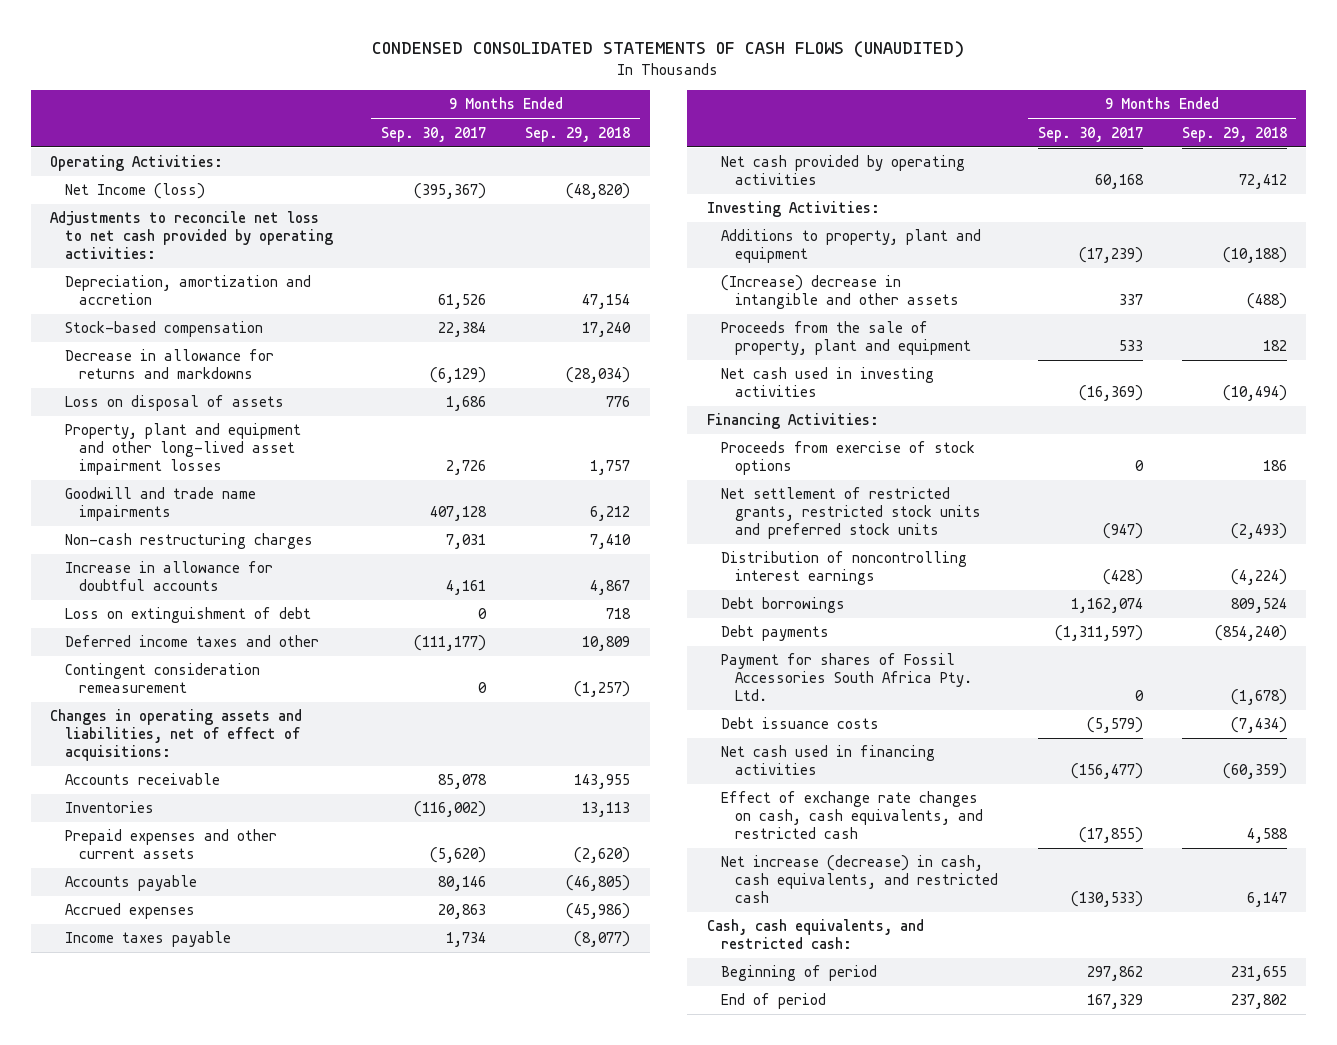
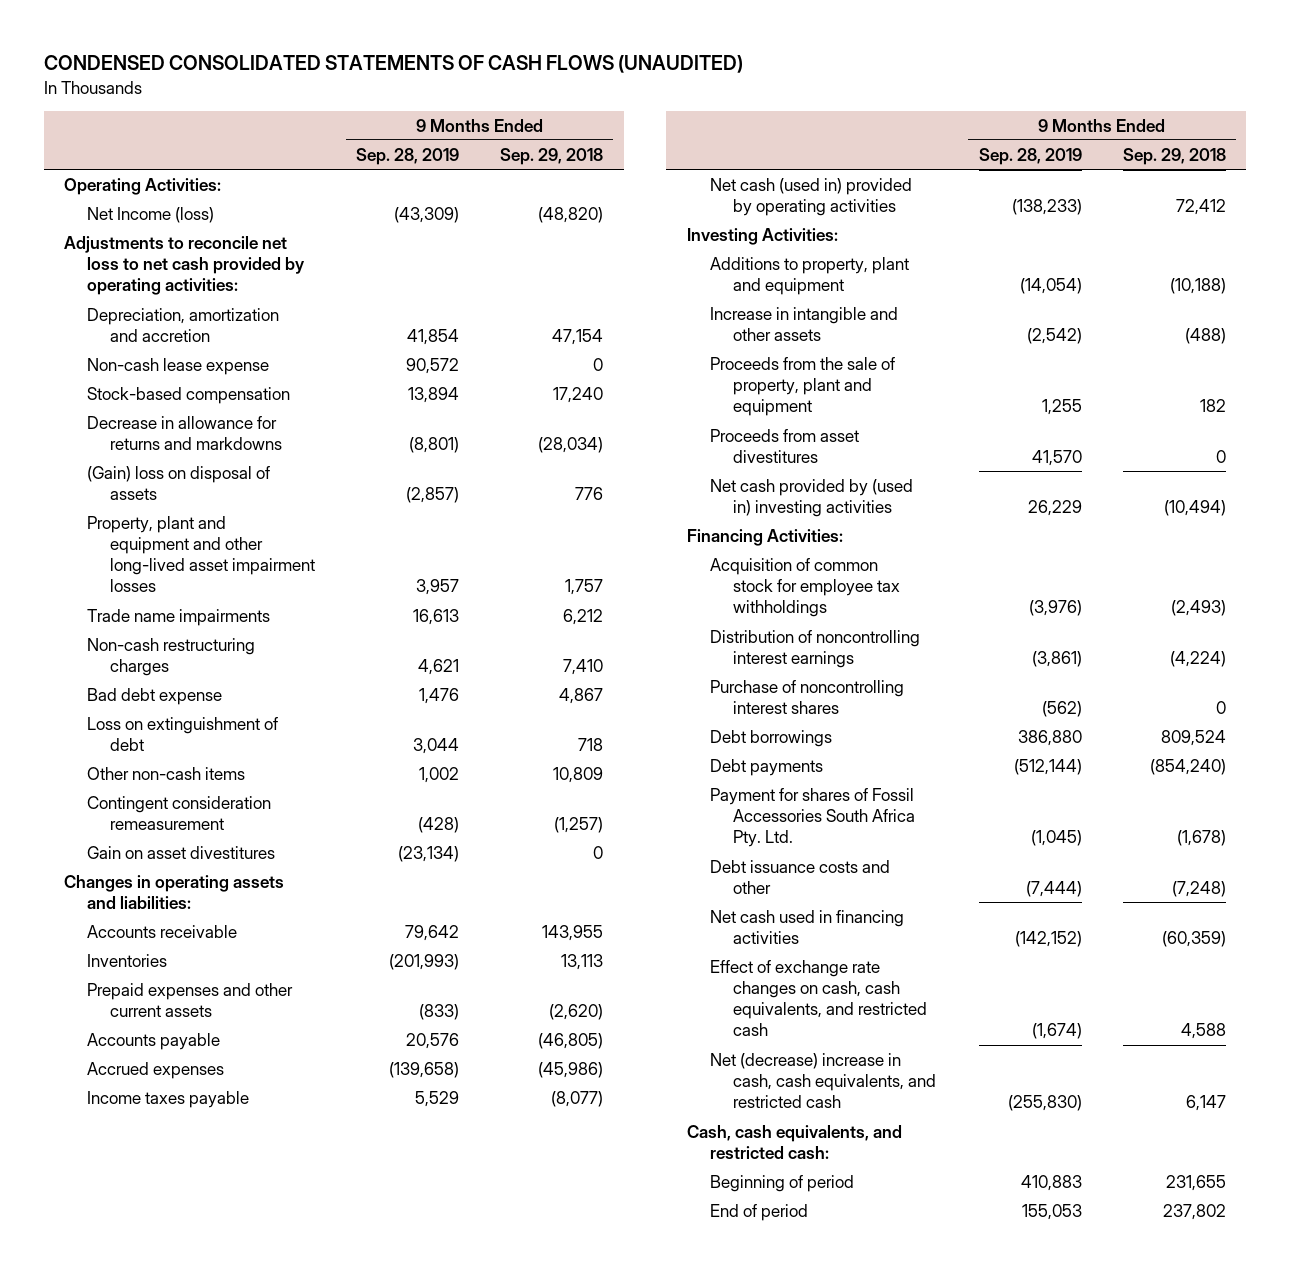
- | 9 Months Ended Sep. 30, 2017 | 9 Months Ended Sep. 29, 2018
+ | 9 Months Ended Sep. 28, 2019 | 9 Months Ended Sep. 29, 2018
+ Non-cash lease expense | 90,572 | 0
- Loss on disposal of assets | 1,686 | 776
+ (Gain) loss on disposal of assets | (2,857) | 776
- Goodwill and trade name impairments | 407,128 | 6,212
+ Trade name impairments | 16,613 | 6,212
- Increase in allowance for doubtful accounts | 4,161 | 4,867
+ Bad debt expense | 1,476 | 4,867
- Deferred income taxes and other | (111,177) | 10,809
+ Other non-cash items | 1,002 | 10,809
- Changes in operating assets and liabilities, net of effect of acquisitions:
+ Gain on asset divestitures | (23,134) | 0
+ Changes in operating assets and liabilities:
- Net cash provided by operating activities | 60,168 | 72,412
+ Net cash (used in) provided by operating activities | (138,233) | 72,412
- (Increase) decrease in intangible and other assets | 337 | (488)
+ Increase in intangible and other assets | (2,542) | (488)
- Net cash used in investing activities | (16,369) | (10,494)
+ Proceeds from asset divestitures | 41,570 | 0
+ Net cash provided by (used in) investing activities | 26,229 | (10,494)
- Proceeds from exercise of stock options | 0 | 186
- Net settlement of restricted grants, restricted stock units and preferred stock units | (947) | (2,493)
+ Acquisition of common stock for employee tax withholdings | (3,976) | (2,493)
+ Purchase of noncontrolling interest shares | (562) | 0
- Debt issuance costs | (5,579) | (7,434)
+ Debt issuance costs and other | (7,444) | (7,248)
- Net increase (decrease) in cash, cash equivalents, and restricted cash | (130,533) | 6,147
+ Net (decrease) increase in cash, cash equivalents, and restricted cash | (255,830) | 6,147

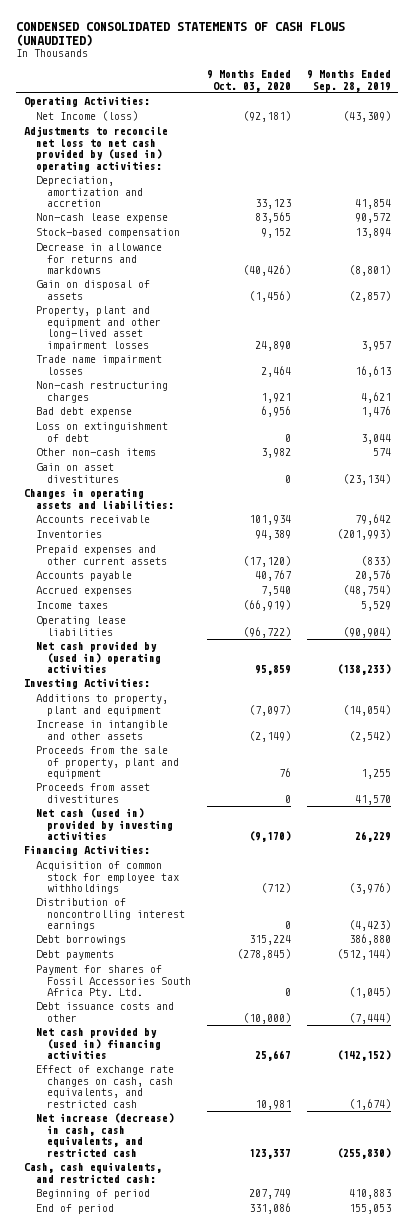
- | 9 Months Ended Sep. 28, 2019 | 9 Months Ended Sep. 29, 2018
+ | 9 Months Ended Oct. 03, 2020 | 9 Months Ended Sep. 28, 2019
- Adjustments to reconcile net loss to net cash provided by operating activities:
+ Adjustments to reconcile net loss to net cash provided by (used in) operating activities:
- (Gain) loss on disposal of assets | (2,857) | 776
+ Gain on disposal of assets | (1,456) | (2,857)
- Trade name impairments | 16,613 | 6,212
+ Trade name impairment losses | 2,464 | 16,613
- Other non-cash items | 1,002 | 10,809
- Contingent consideration remeasurement | (428) | (1,257)
+ Other non-cash items | 3,982 | 574
- Accrued expenses | (139,658) | (45,986)
- Income taxes payable | 5,529 | (8,077)
- Net cash (used in) provided by operating activities | (138,233) | 72,412
+ Accrued expenses | 7,540 | (48,754)
+ Income taxes | (66,919) | 5,529
+ Operating lease liabilities | (96,722) | (90,904)
+ Net cash provided by (used in) operating activities | 95,859 | (138,233)
- Net cash provided by (used in) investing activities | 26,229 | (10,494)
+ Net cash (used in) provided by investing activities | (9,170) | 26,229
- Distribution of noncontrolling interest earnings | (3,861) | (4,224)
- Purchase of noncontrolling interest shares | (562) | 0
+ Distribution of noncontrolling interest earnings | 0 | (4,423)
- Net cash used in financing activities | (142,152) | (60,359)
+ Net cash provided by (used in) financing activities | 25,667 | (142,152)
- Net (decrease) increase in cash, cash equivalents, and restricted cash | (255,830) | 6,147
+ Net increase (decrease) in cash, cash equivalents, and restricted cash | 123,337 | (255,830)

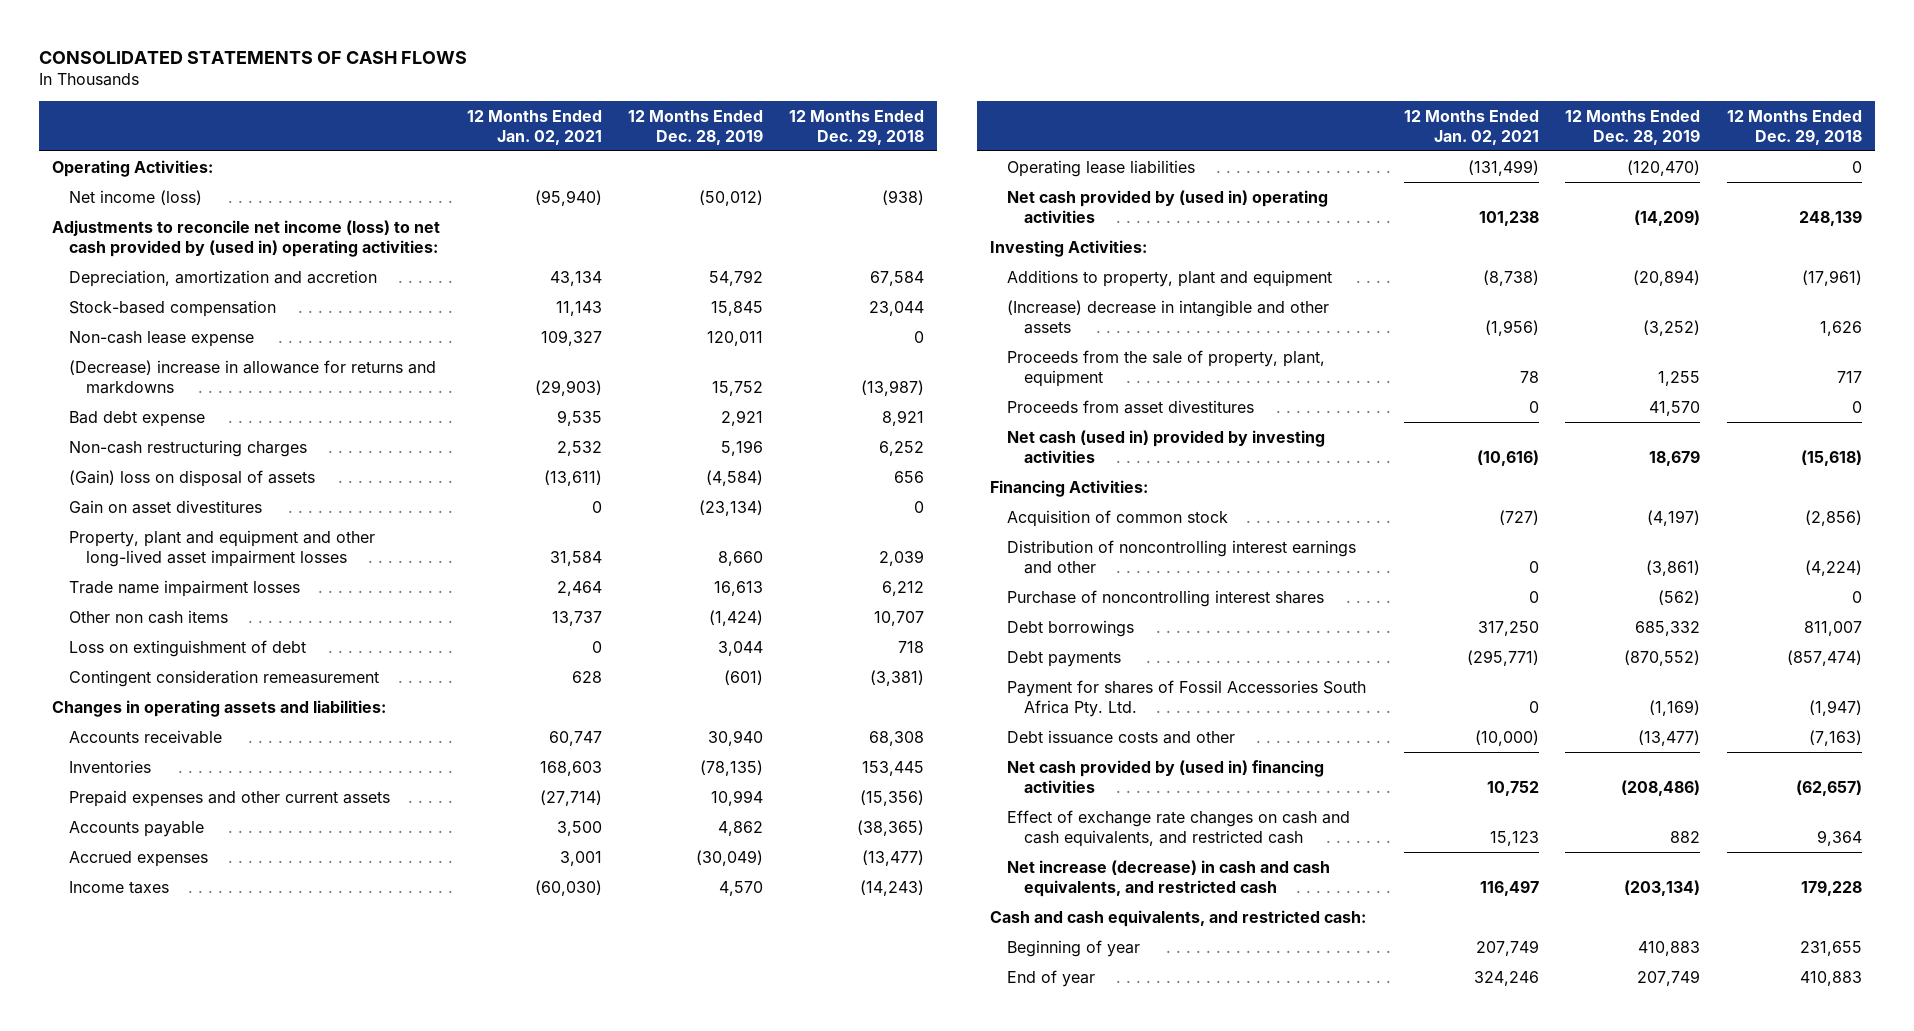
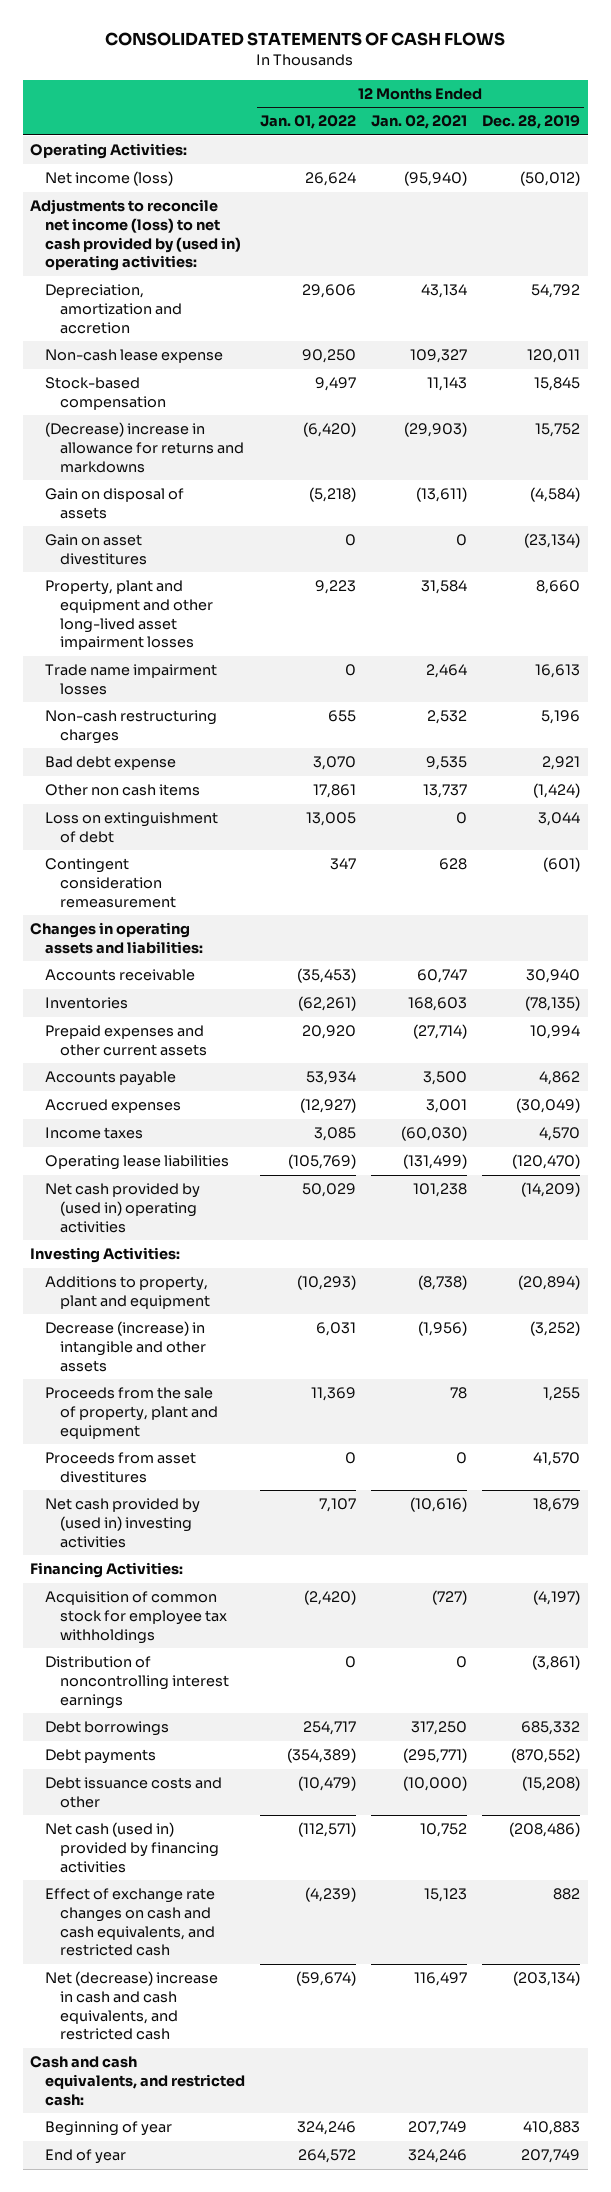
- | 12 Months Ended Jan. 02, 2021 | 12 Months Ended Dec. 28, 2019 | 12 Months Ended Dec. 29, 2018
+ | 12 Months Ended Jan. 01, 2022 | 12 Months Ended Jan. 02, 2021 | 12 Months Ended Dec. 28, 2019
moved down: Stock-based compensation | 9,497 | 11,143 | 15,845
- (Gain) loss on disposal of assets | (13,611) | (4,584) | 656
+ Gain on disposal of assets | (5,218) | (13,611) | (4,584)
moved down: Non-cash restructuring charges | 655 | 2,532 | 5,196
moved down: Bad debt expense | 3,070 | 9,535 | 2,921
- (Increase) decrease in intangible and other assets | (1,956) | (3,252) | 1,626
- Proceeds from the sale of property, plant, equipment | 78 | 1,255 | 717
+ Decrease (increase) in intangible and other assets | 6,031 | (1,956) | (3,252)
+ Proceeds from the sale of property, plant and equipment | 11,369 | 78 | 1,255
- Net cash (used in) provided by investing activities | (10,616) | 18,679 | (15,618)
+ Net cash provided by (used in) investing activities | 7,107 | (10,616) | 18,679
- Acquisition of common stock | (727) | (4,197) | (2,856)
- Distribution of noncontrolling interest earnings and other | 0 | (3,861) | (4,224)
- Purchase of noncontrolling interest shares | 0 | (562) | 0
+ Acquisition of common stock for employee tax withholdings | (2,420) | (727) | (4,197)
+ Distribution of noncontrolling interest earnings | 0 | 0 | (3,861)
- Payment for shares of Fossil Accessories South Africa Pty. Ltd. | 0 | (1,169) | (1,947)
- Debt issuance costs and other | (10,000) | (13,477) | (7,163)
- Net cash provided by (used in) financing activities | 10,752 | (208,486) | (62,657)
+ Debt issuance costs and other | (10,479) | (10,000) | (15,208)
+ Net cash (used in) provided by financing activities | (112,571) | 10,752 | (208,486)
- Net increase (decrease) in cash and cash equivalents, and restricted cash | 116,497 | (203,134) | 179,228
+ Net (decrease) increase in cash and cash equivalents, and restricted cash | (59,674) | 116,497 | (203,134)

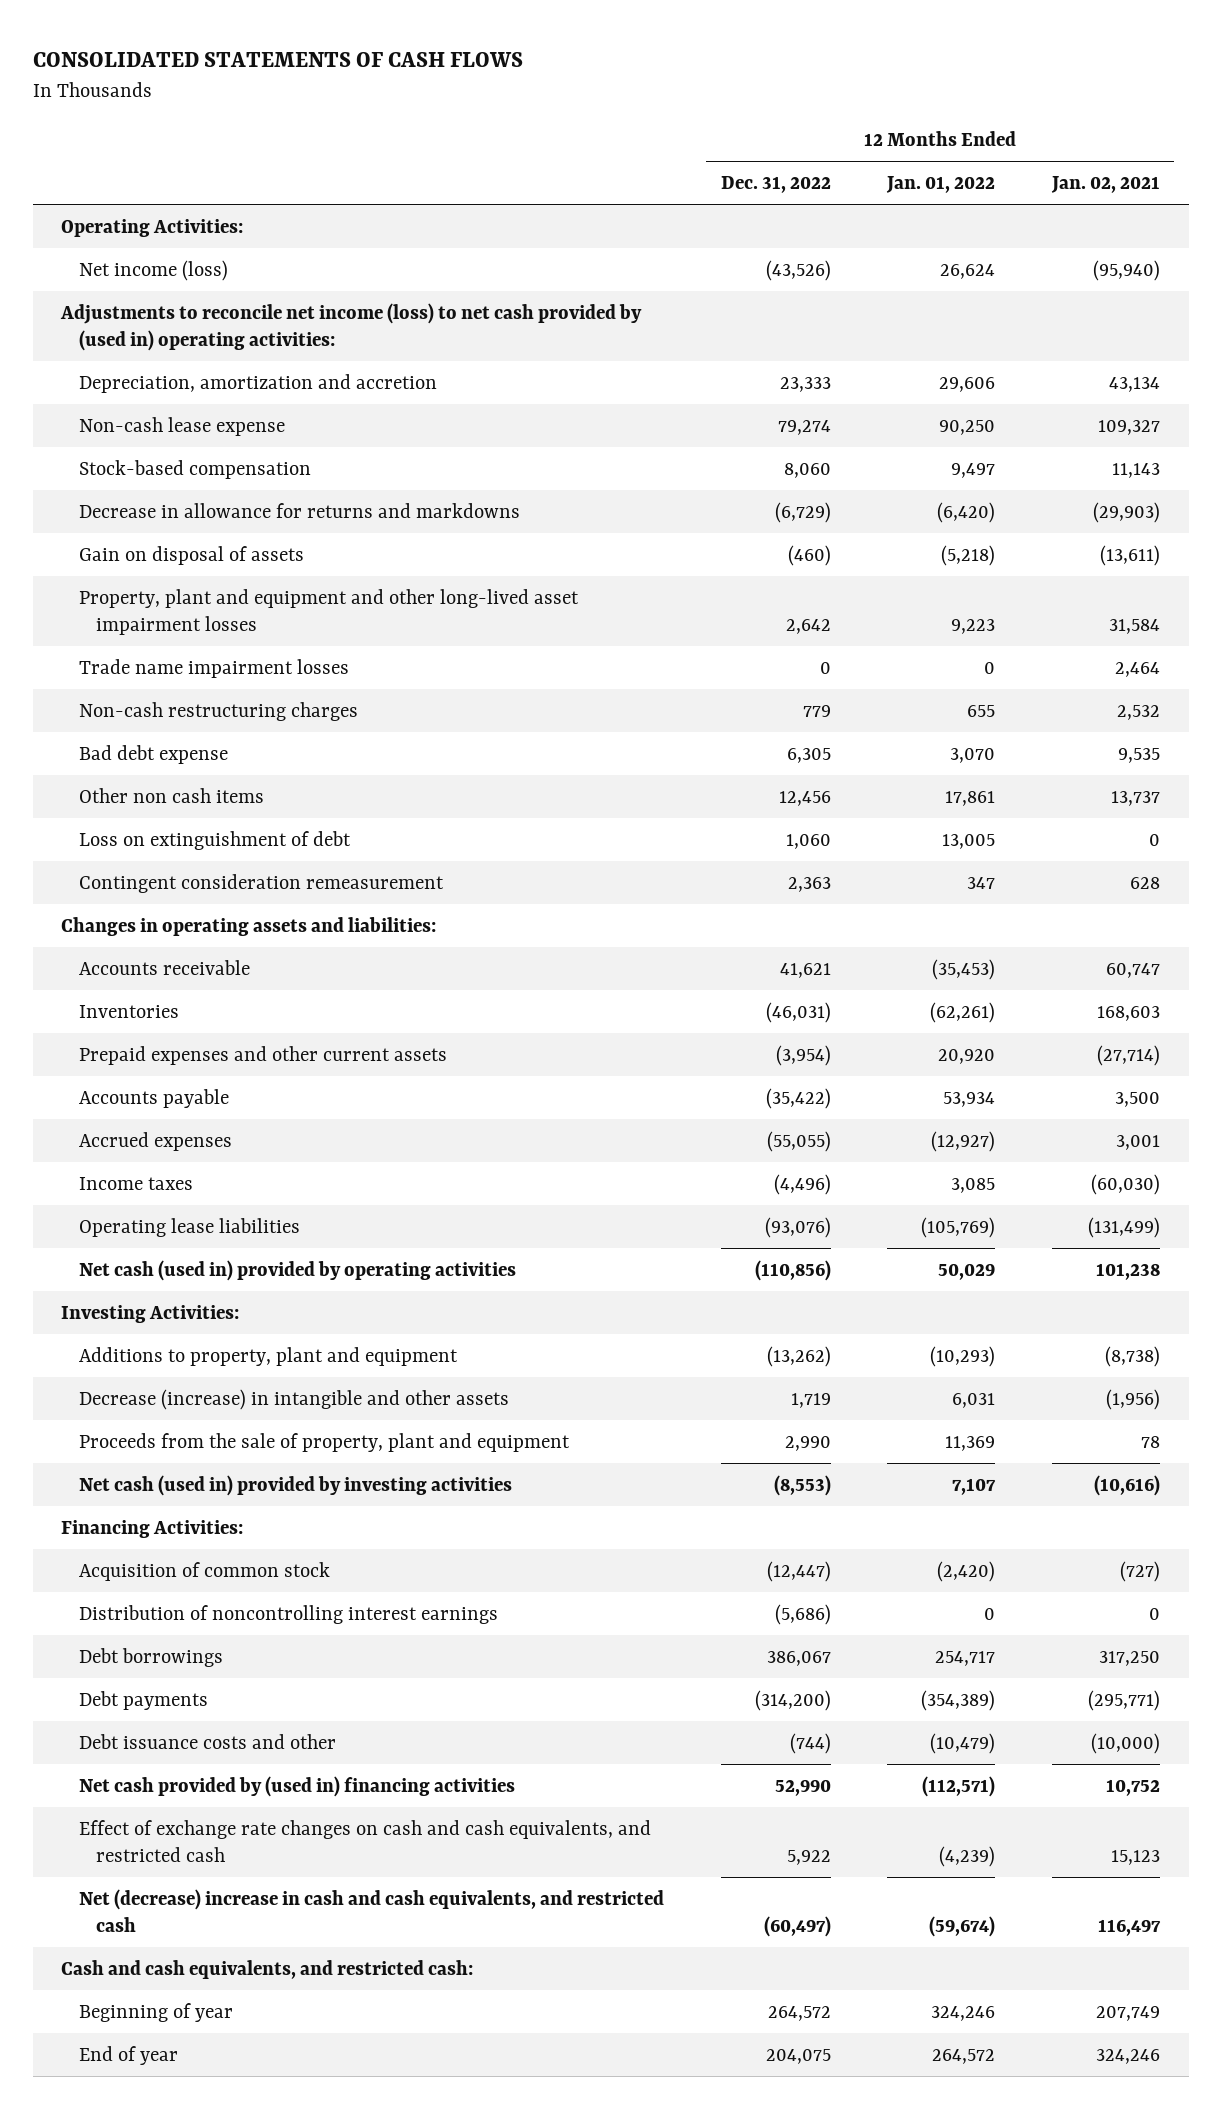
- | 12 Months Ended Jan. 01, 2022 | 12 Months Ended Jan. 02, 2021 | 12 Months Ended Dec. 28, 2019
+ | 12 Months Ended Dec. 31, 2022 | 12 Months Ended Jan. 01, 2022 | 12 Months Ended Jan. 02, 2021
- (Decrease) increase in allowance for returns and markdowns | (6,420) | (29,903) | 15,752
+ Decrease in allowance for returns and markdowns | (6,729) | (6,420) | (29,903)
- Gain on asset divestitures | 0 | 0 | (23,134)
- Net cash provided by (used in) operating activities | 50,029 | 101,238 | (14,209)
+ Net cash (used in) provided by operating activities | (110,856) | 50,029 | 101,238
- Proceeds from asset divestitures | 0 | 0 | 41,570
- Net cash provided by (used in) investing activities | 7,107 | (10,616) | 18,679
+ Net cash (used in) provided by investing activities | (8,553) | 7,107 | (10,616)
- Acquisition of common stock for employee tax withholdings | (2,420) | (727) | (4,197)
+ Acquisition of common stock | (12,447) | (2,420) | (727)
- Net cash (used in) provided by financing activities | (112,571) | 10,752 | (208,486)
+ Net cash provided by (used in) financing activities | 52,990 | (112,571) | 10,752

